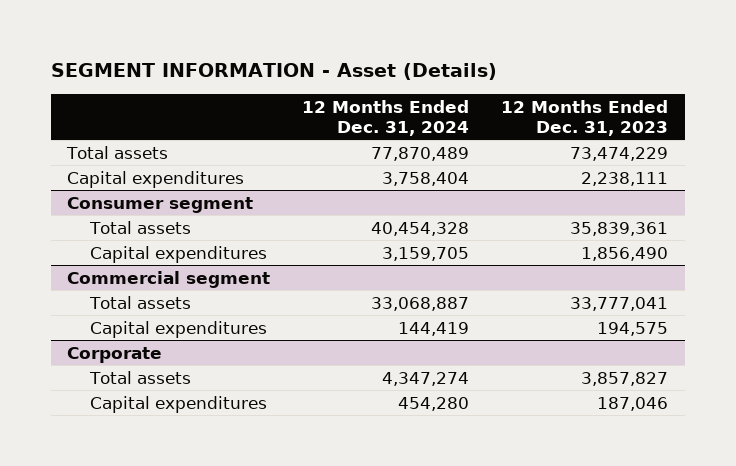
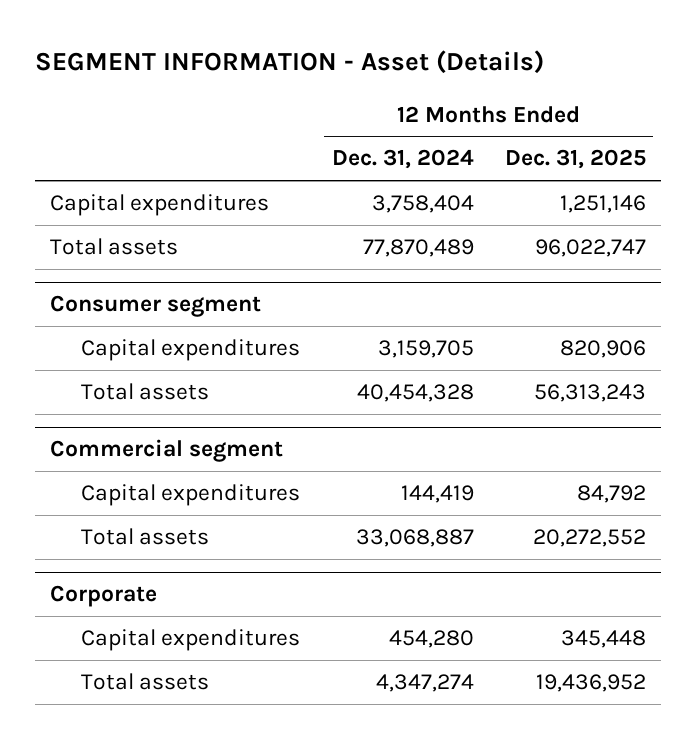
- | 12 Months Ended Dec. 31, 2024 | 12 Months Ended Dec. 31, 2023
+ | 12 Months Ended Dec. 31, 2024 | 12 Months Ended Dec. 31, 2025
moved down: Total assets | 77,870,489 | 96,022,747
@ Consumer segment
moved down: Total assets | 40,454,328 | 56,313,243
@ Commercial segment
moved down: Total assets | 33,068,887 | 20,272,552
@ Corporate
moved down: Total assets | 4,347,274 | 19,436,952

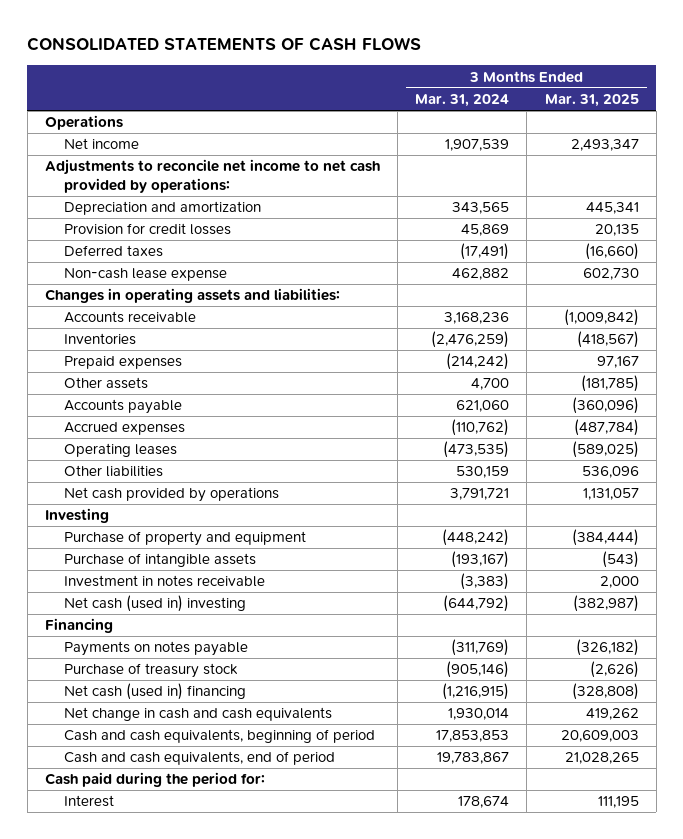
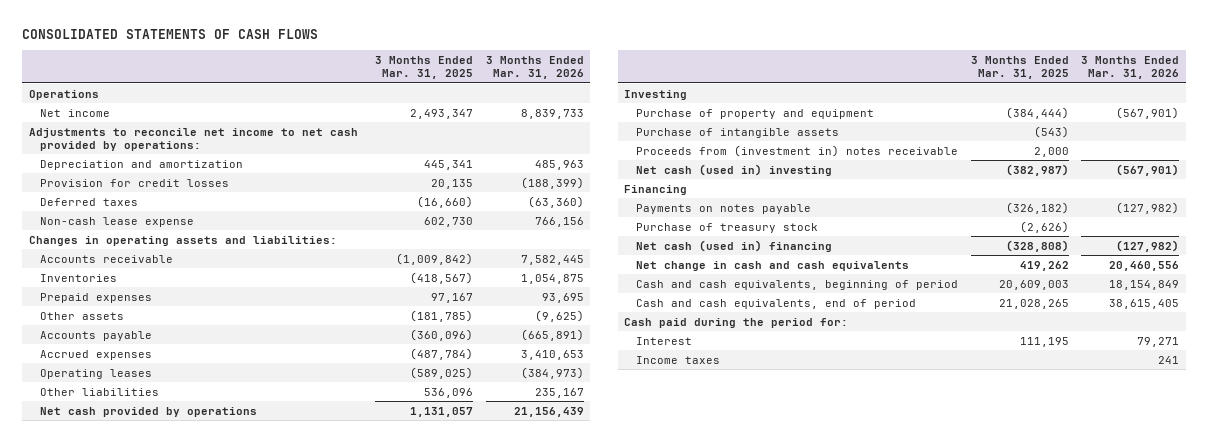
- | 3 Months Ended Mar. 31, 2024 | 3 Months Ended Mar. 31, 2025
+ | 3 Months Ended Mar. 31, 2025 | 3 Months Ended Mar. 31, 2026
- Investment in notes receivable | (3,383) | 2,000
+ Proceeds from (investment in) notes receivable | 2,000 |
+ Income taxes | | 241

